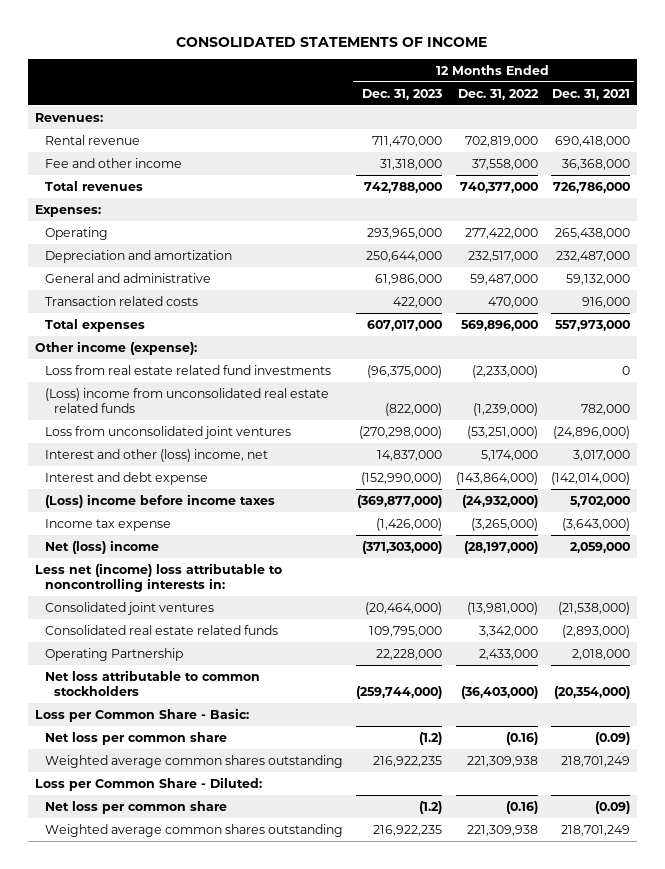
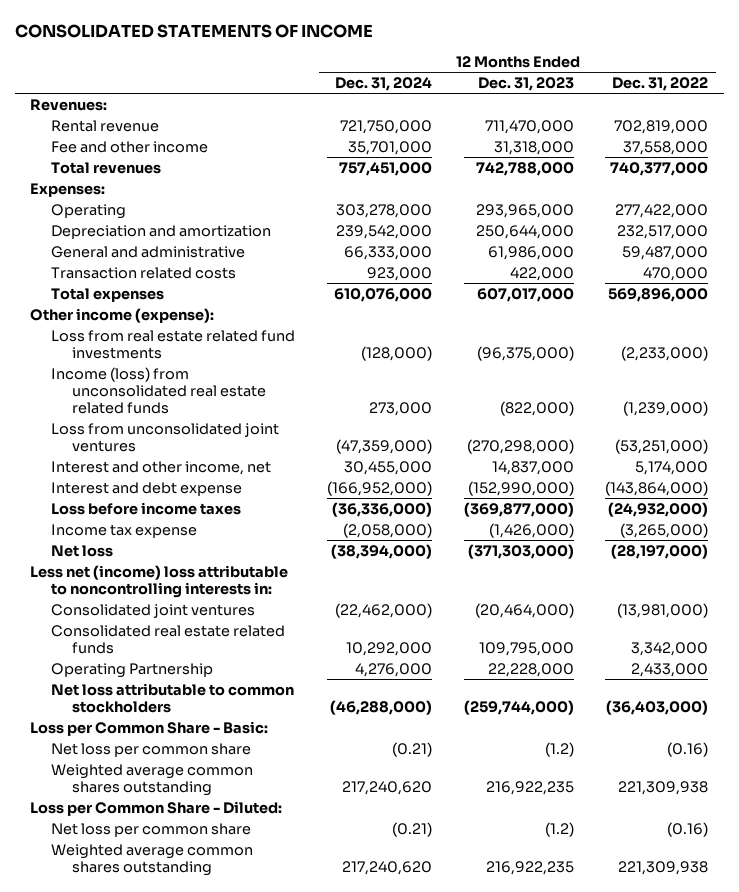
- | 12 Months Ended Dec. 31, 2023 | 12 Months Ended Dec. 31, 2022 | 12 Months Ended Dec. 31, 2021
+ | 12 Months Ended Dec. 31, 2024 | 12 Months Ended Dec. 31, 2023 | 12 Months Ended Dec. 31, 2022
- (Loss) income from unconsolidated real estate related funds | (822,000) | (1,239,000) | 782,000
+ Income (loss) from unconsolidated real estate related funds | 273,000 | (822,000) | (1,239,000)
- Interest and other (loss) income, net | 14,837,000 | 5,174,000 | 3,017,000
+ Interest and other income, net | 30,455,000 | 14,837,000 | 5,174,000
- (Loss) income before income taxes | (369,877,000) | (24,932,000) | 5,702,000
+ Loss before income taxes | (36,336,000) | (369,877,000) | (24,932,000)
- Net (loss) income | (371,303,000) | (28,197,000) | 2,059,000
+ Net loss | (38,394,000) | (371,303,000) | (28,197,000)

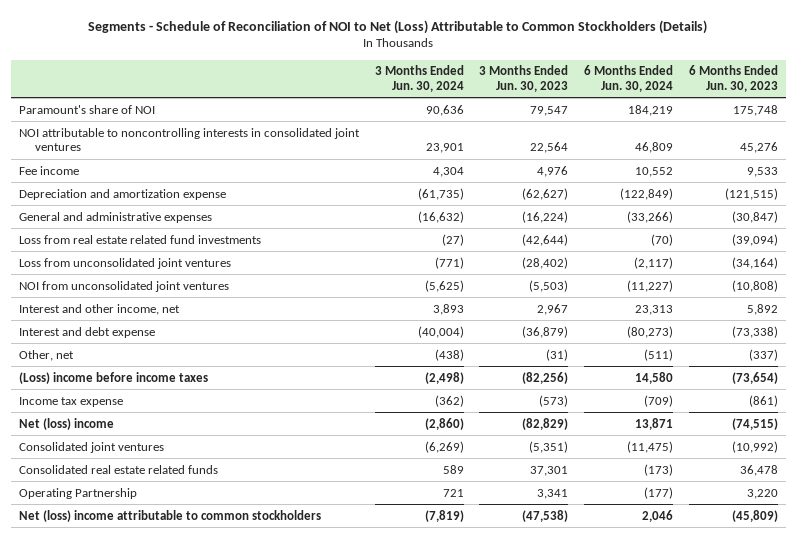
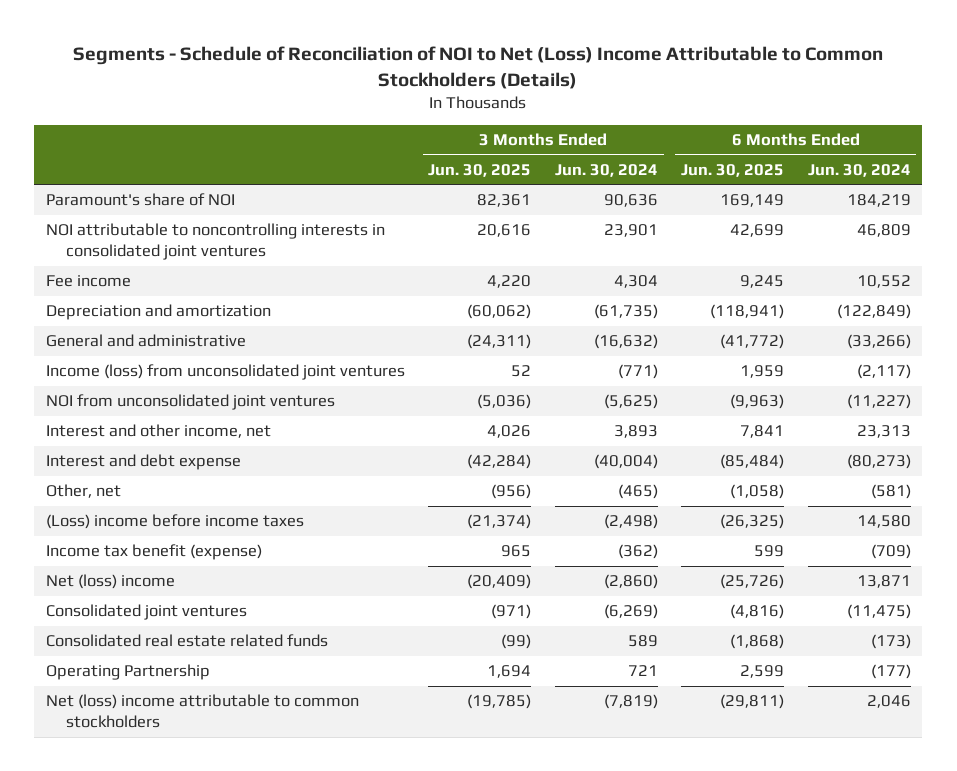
- Segments - Schedule of Reconciliation of NOI to Net (Loss) Attributable to Common Stockholders (Details)
+ Segments - Schedule of Reconciliation of NOI to Net (Loss) Income Attributable to Common Stockholders (Details)
- | 3 Months Ended Jun. 30, 2024 | 3 Months Ended Jun. 30, 2023 | 6 Months Ended Jun. 30, 2024 | 6 Months Ended Jun. 30, 2023
+ | 3 Months Ended Jun. 30, 2025 | 3 Months Ended Jun. 30, 2024 | 6 Months Ended Jun. 30, 2025 | 6 Months Ended Jun. 30, 2024
- Depreciation and amortization expense | (61,735) | (62,627) | (122,849) | (121,515)
- General and administrative expenses | (16,632) | (16,224) | (33,266) | (30,847)
- Loss from real estate related fund investments | (27) | (42,644) | (70) | (39,094)
- Loss from unconsolidated joint ventures | (771) | (28,402) | (2,117) | (34,164)
+ Depreciation and amortization | (60,062) | (61,735) | (118,941) | (122,849)
+ General and administrative | (24,311) | (16,632) | (41,772) | (33,266)
+ Income (loss) from unconsolidated joint ventures | 52 | (771) | 1,959 | (2,117)
- Other, net | (438) | (31) | (511) | (337)
+ Other, net | (956) | (465) | (1,058) | (581)
- Income tax expense | (362) | (573) | (709) | (861)
+ Income tax benefit (expense) | 965 | (362) | 599 | (709)

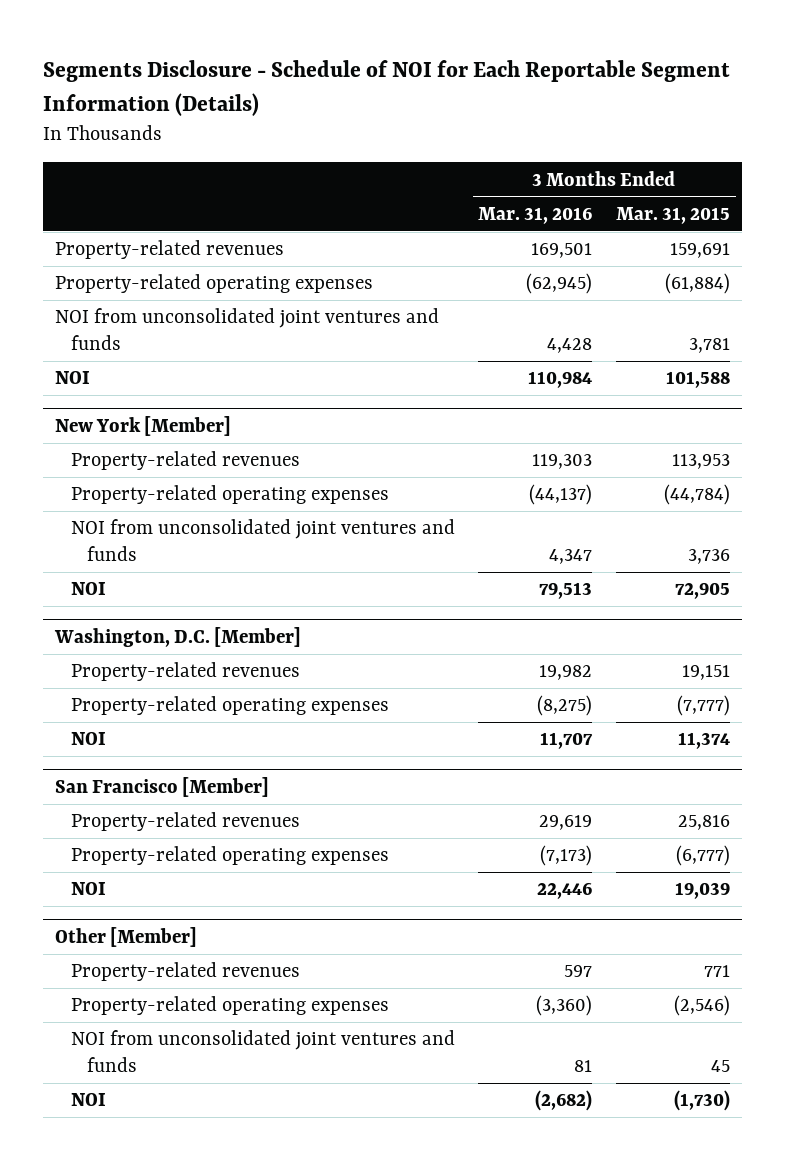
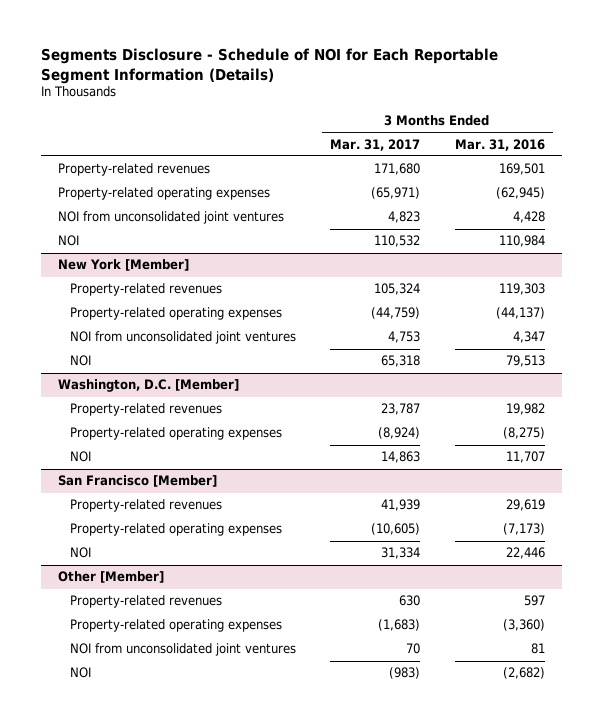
- | 3 Months Ended Mar. 31, 2016 | 3 Months Ended Mar. 31, 2015
+ | 3 Months Ended Mar. 31, 2017 | 3 Months Ended Mar. 31, 2016
- NOI from unconsolidated joint ventures and funds | 4,428 | 3,781
+ NOI from unconsolidated joint ventures | 4,823 | 4,428
@ New York [Member]
- NOI from unconsolidated joint ventures and funds | 4,347 | 3,736
+ NOI from unconsolidated joint ventures | 4,753 | 4,347
@ Other [Member]
- NOI from unconsolidated joint ventures and funds | 81 | 45
+ NOI from unconsolidated joint ventures | 70 | 81

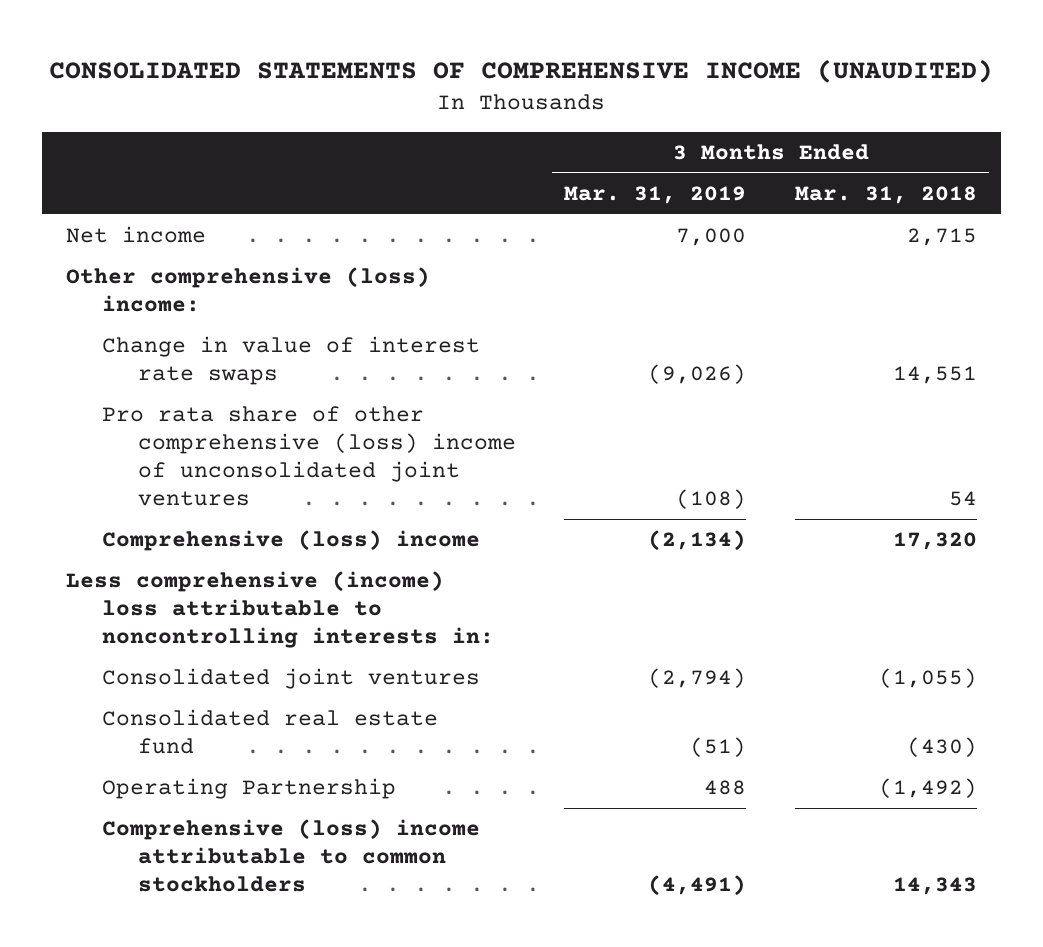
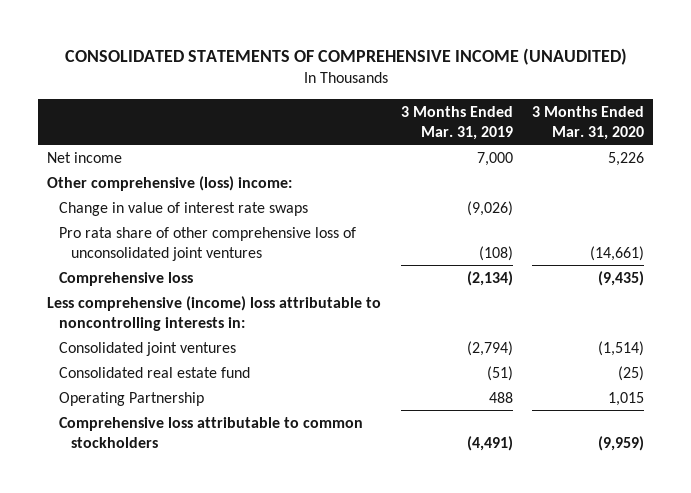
- | 3 Months Ended Mar. 31, 2019 | 3 Months Ended Mar. 31, 2018
+ | 3 Months Ended Mar. 31, 2019 | 3 Months Ended Mar. 31, 2020
- Pro rata share of other comprehensive (loss) income of unconsolidated joint ventures | (108) | 54
- Comprehensive (loss) income | (2,134) | 17,320
+ Pro rata share of other comprehensive loss of unconsolidated joint ventures | (108) | (14,661)
+ Comprehensive loss | (2,134) | (9,435)
- Comprehensive (loss) income attributable to common stockholders | (4,491) | 14,343
+ Comprehensive loss attributable to common stockholders | (4,491) | (9,959)

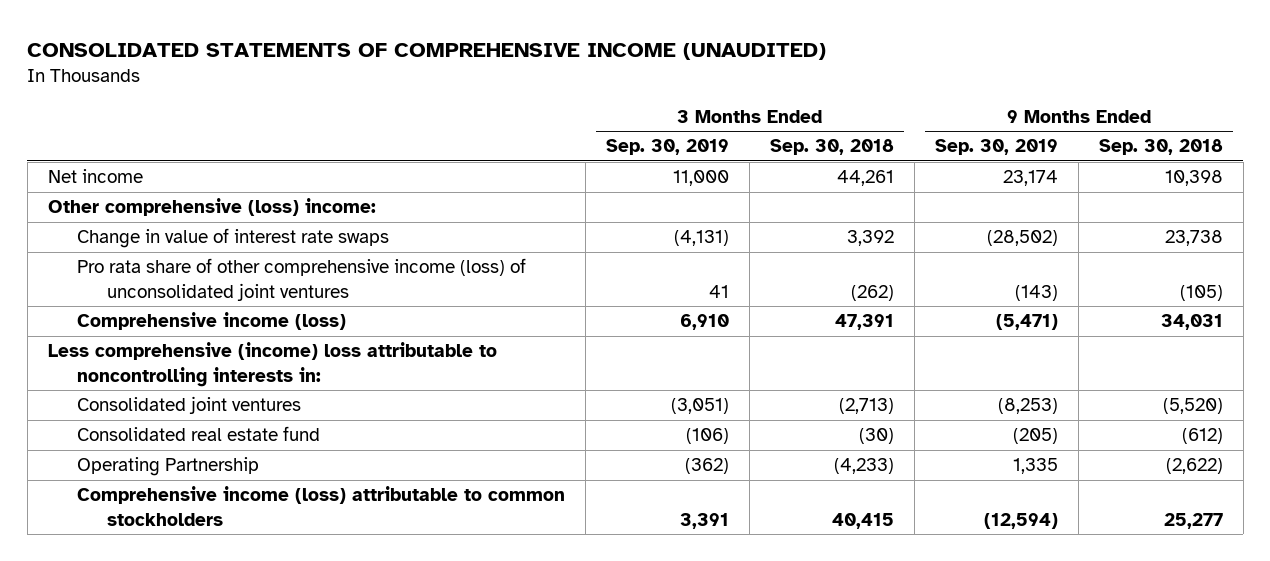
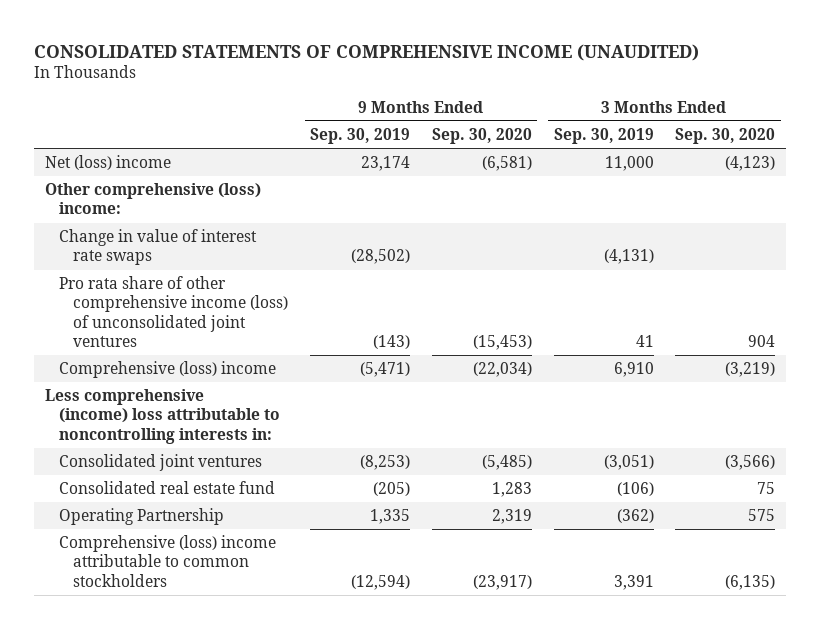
- | 3 Months Ended Sep. 30, 2019 | 3 Months Ended Sep. 30, 2018 | 9 Months Ended Sep. 30, 2019 | 9 Months Ended Sep. 30, 2018
+ | 9 Months Ended Sep. 30, 2019 | 9 Months Ended Sep. 30, 2020 | 3 Months Ended Sep. 30, 2019 | 3 Months Ended Sep. 30, 2020
- Net income | 11,000 | 44,261 | 23,174 | 10,398
+ Net (loss) income | 23,174 | (6,581) | 11,000 | (4,123)
- Comprehensive income (loss) | 6,910 | 47,391 | (5,471) | 34,031
+ Comprehensive (loss) income | (5,471) | (22,034) | 6,910 | (3,219)
- Comprehensive income (loss) attributable to common stockholders | 3,391 | 40,415 | (12,594) | 25,277
+ Comprehensive (loss) income attributable to common stockholders | (12,594) | (23,917) | 3,391 | (6,135)

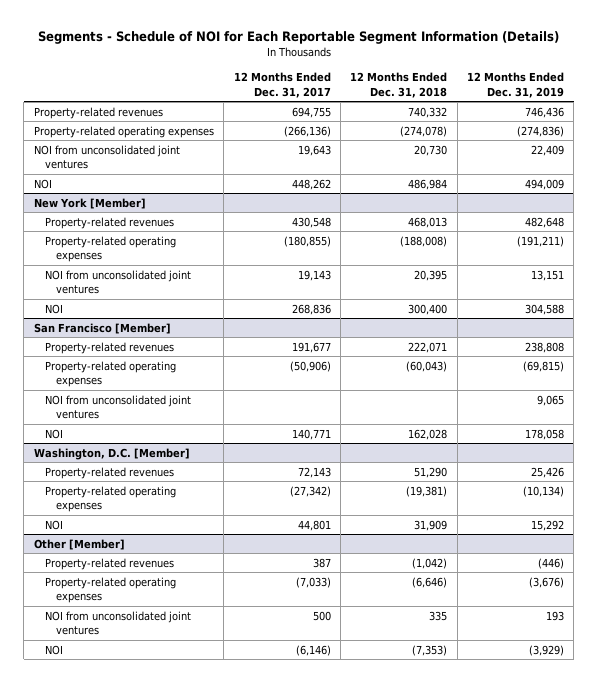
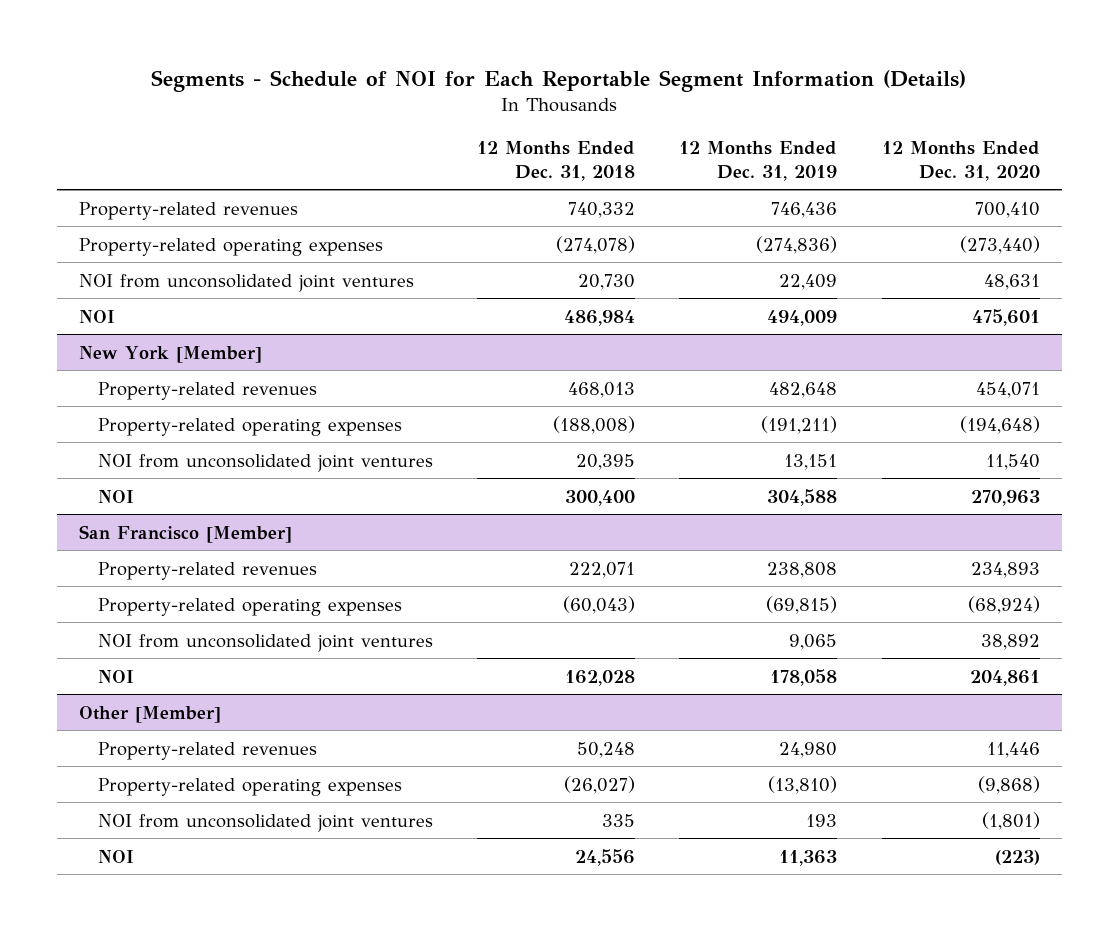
- | 12 Months Ended Dec. 31, 2017 | 12 Months Ended Dec. 31, 2018 | 12 Months Ended Dec. 31, 2019
+ | 12 Months Ended Dec. 31, 2018 | 12 Months Ended Dec. 31, 2019 | 12 Months Ended Dec. 31, 2020
- Washington, D.C. [Member]
- Property-related revenues | 72,143 | 51,290 | 25,426
- Property-related operating expenses | (27,342) | (19,381) | (10,134)
- NOI | 44,801 | 31,909 | 15,292
@ Other [Member]
- Property-related revenues | 387 | (1,042) | (446)
- Property-related operating expenses | (7,033) | (6,646) | (3,676)
+ Property-related revenues | 50,248 | 24,980 | 11,446
+ Property-related operating expenses | (26,027) | (13,810) | (9,868)
- NOI | (6,146) | (7,353) | (3,929)
+ NOI | 24,556 | 11,363 | (223)

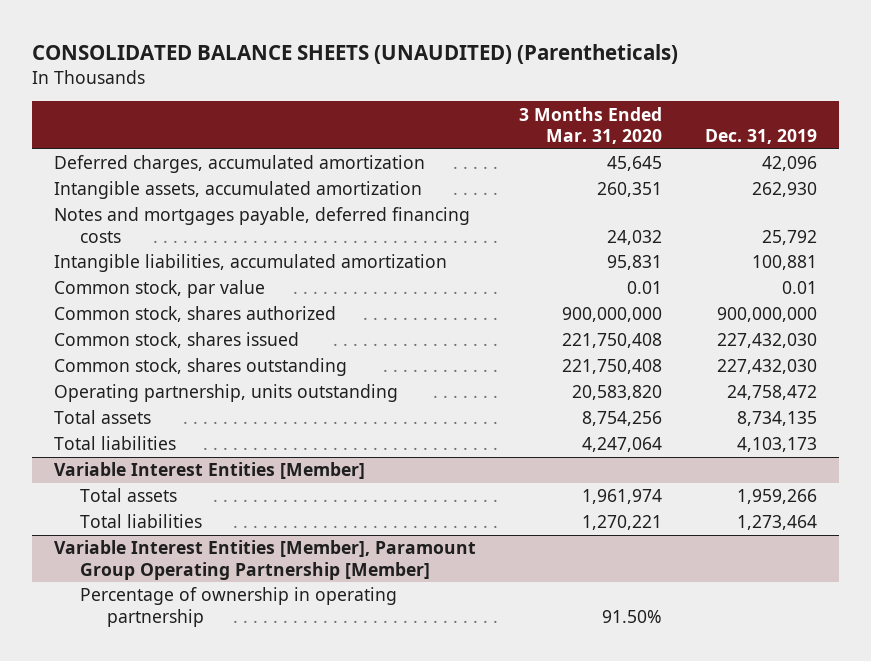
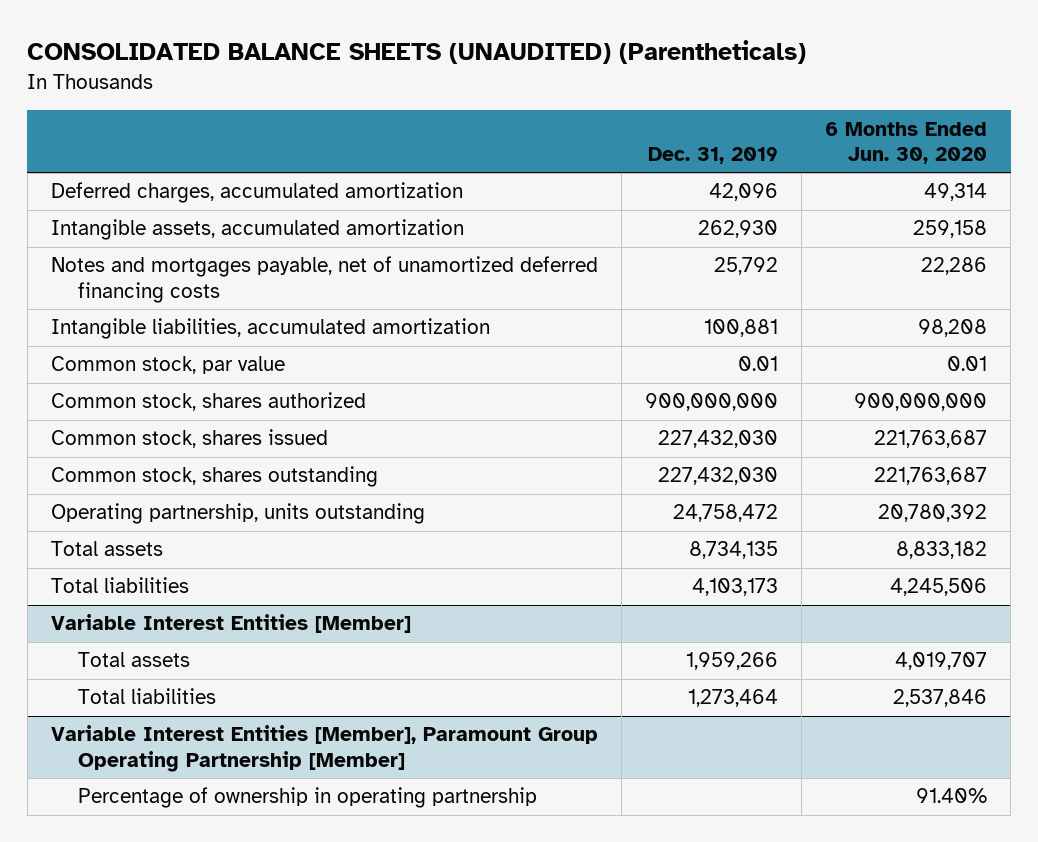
- | 3 Months Ended Mar. 31, 2020 | Dec. 31, 2019
+ | Dec. 31, 2019 | 6 Months Ended Jun. 30, 2020
- Notes and mortgages payable, deferred financing costs | 24,032 | 25,792
+ Notes and mortgages payable, net of unamortized deferred financing costs | 25,792 | 22,286

